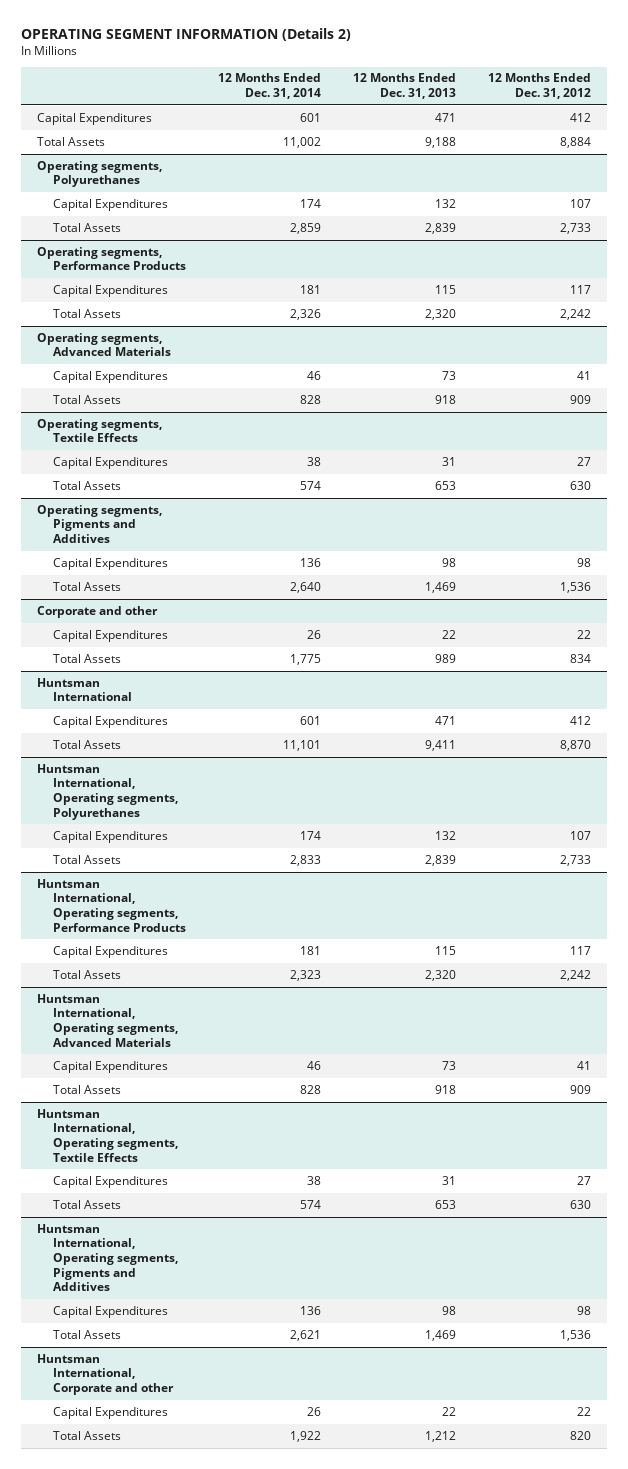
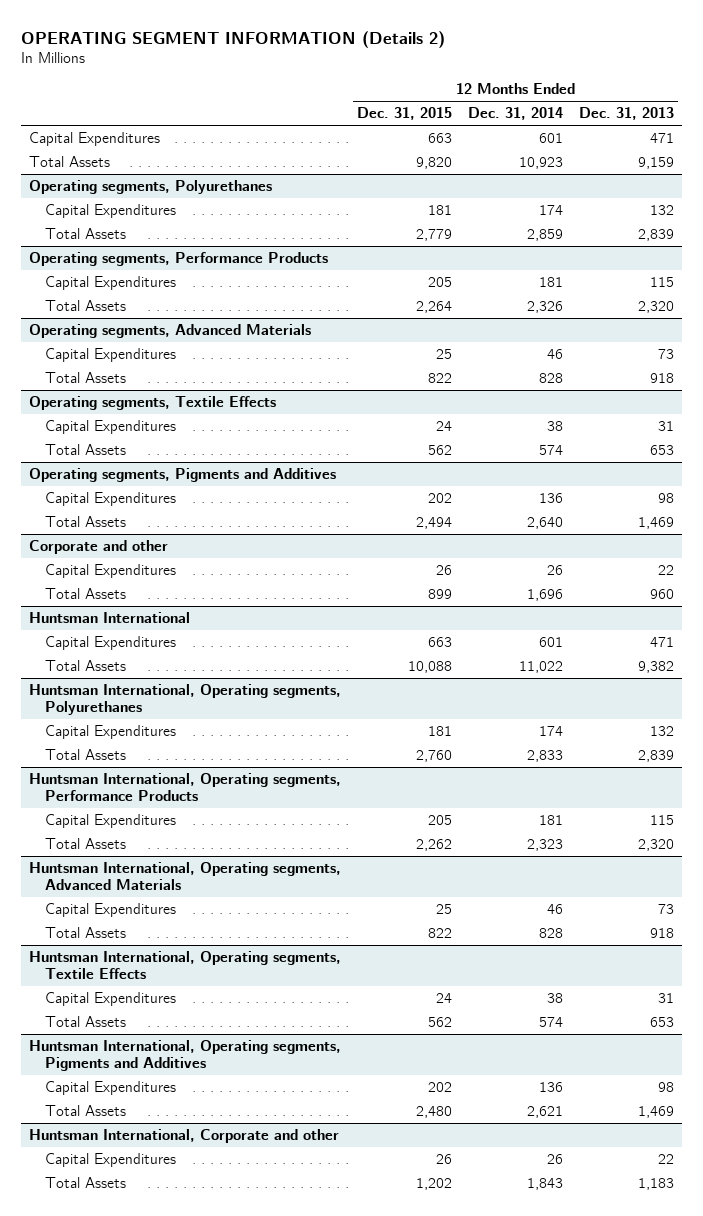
- | 12 Months Ended Dec. 31, 2014 | 12 Months Ended Dec. 31, 2013 | 12 Months Ended Dec. 31, 2012
+ | 12 Months Ended Dec. 31, 2015 | 12 Months Ended Dec. 31, 2014 | 12 Months Ended Dec. 31, 2013
- Total Assets | 11,002 | 9,188 | 8,884
+ Total Assets | 9,820 | 10,923 | 9,159
@ Corporate and other
- Total Assets | 1,775 | 989 | 834
+ Total Assets | 899 | 1,696 | 960
@ Huntsman International
- Total Assets | 11,101 | 9,411 | 8,870
+ Total Assets | 10,088 | 11,022 | 9,382
@ Huntsman International, Corporate and other
- Total Assets | 1,922 | 1,212 | 820
+ Total Assets | 1,202 | 1,843 | 1,183

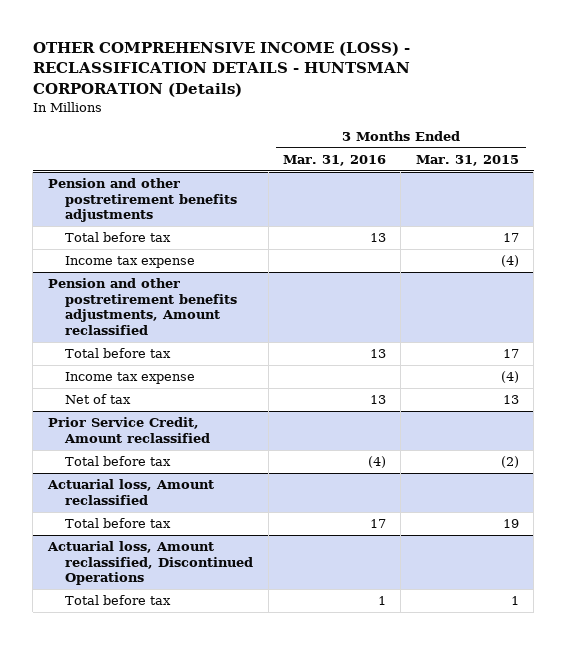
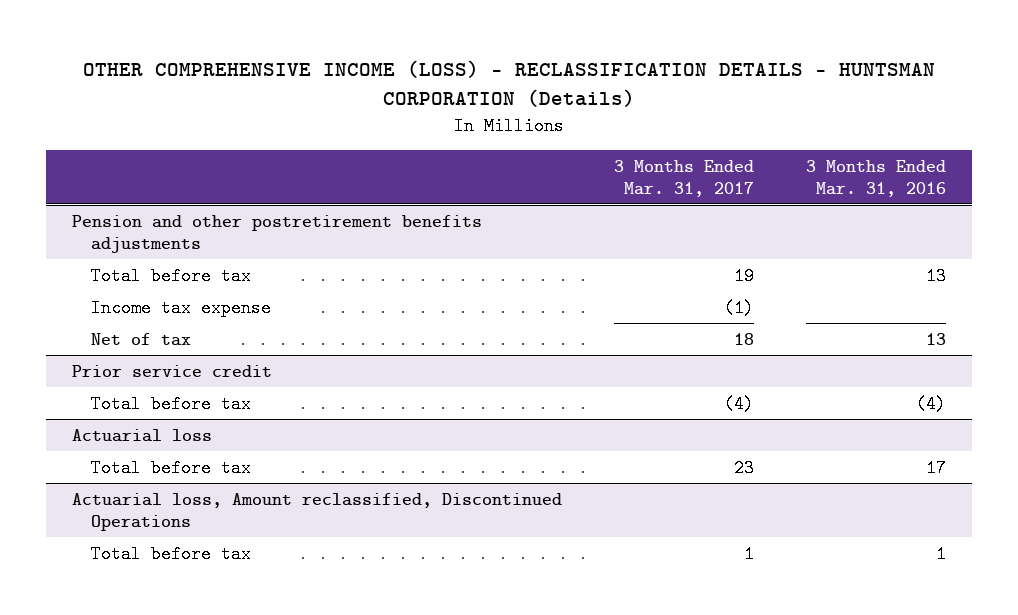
- | 3 Months Ended Mar. 31, 2016 | 3 Months Ended Mar. 31, 2015
+ | 3 Months Ended Mar. 31, 2017 | 3 Months Ended Mar. 31, 2016
- Pension and other postretirement benefits adjustments, Amount reclassified
- Total before tax | 13 | 17
- Income tax expense | | (4)
- Prior Service Credit, Amount reclassified
+ Prior service credit
- Actuarial loss, Amount reclassified
+ Actuarial loss

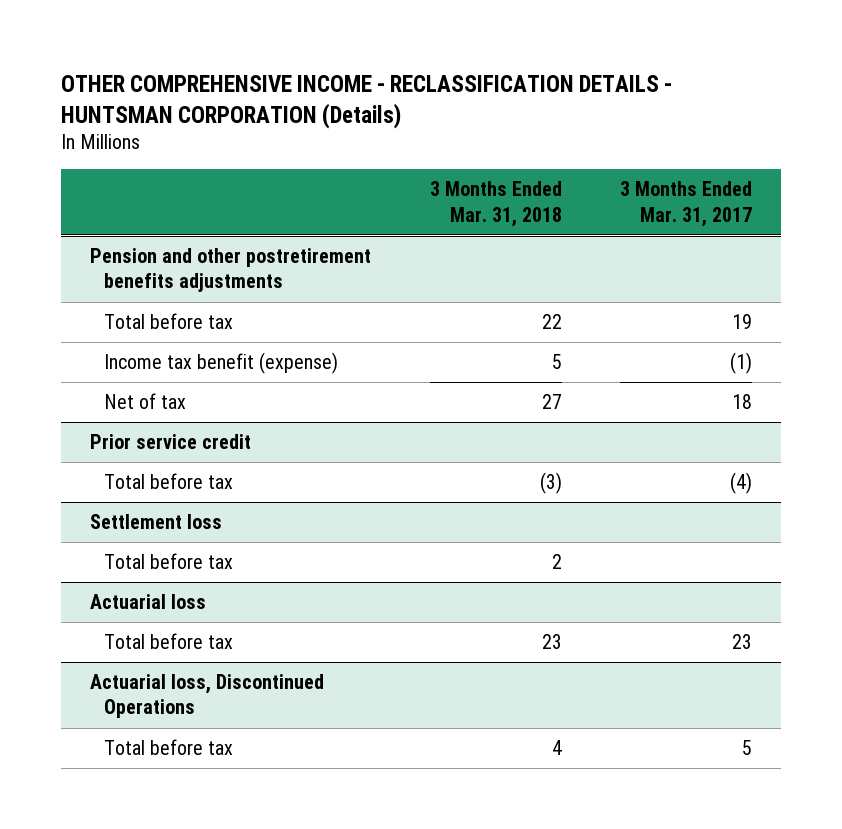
- OTHER COMPREHENSIVE INCOME (LOSS) - RECLASSIFICATION DETAILS - HUNTSMAN CORPORATION (Details)
+ OTHER COMPREHENSIVE INCOME - RECLASSIFICATION DETAILS - HUNTSMAN CORPORATION (Details)
- | 3 Months Ended Mar. 31, 2017 | 3 Months Ended Mar. 31, 2016
+ | 3 Months Ended Mar. 31, 2018 | 3 Months Ended Mar. 31, 2017
@ Pension and other postretirement benefits adjustments
- Income tax expense | (1) |
+ Income tax benefit (expense) | 5 | (1)
+ Settlement loss
+ Total before tax | 2 |
- Actuarial loss, Amount reclassified, Discontinued Operations
- Total before tax | 1 | 1
+ Actuarial loss, Discontinued Operations
+ Total before tax | 4 | 5

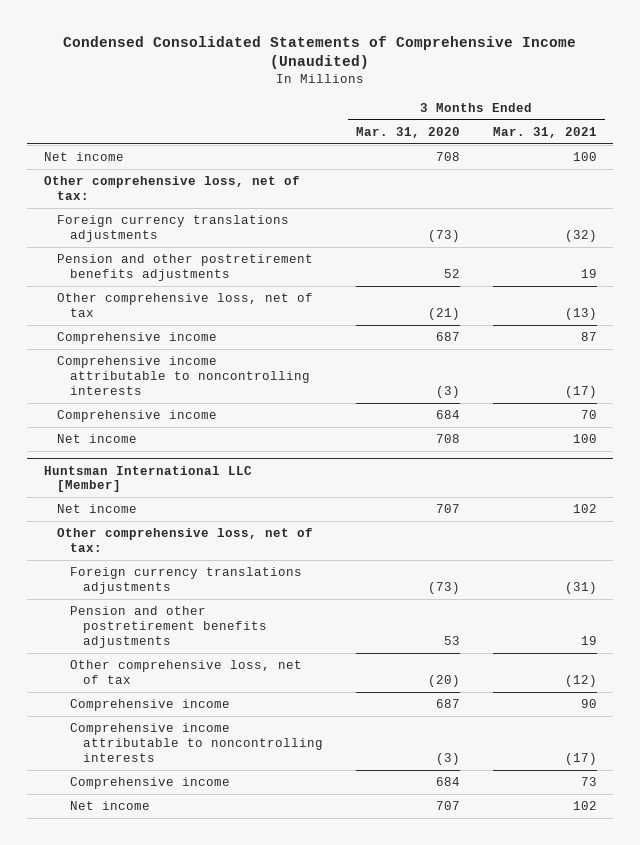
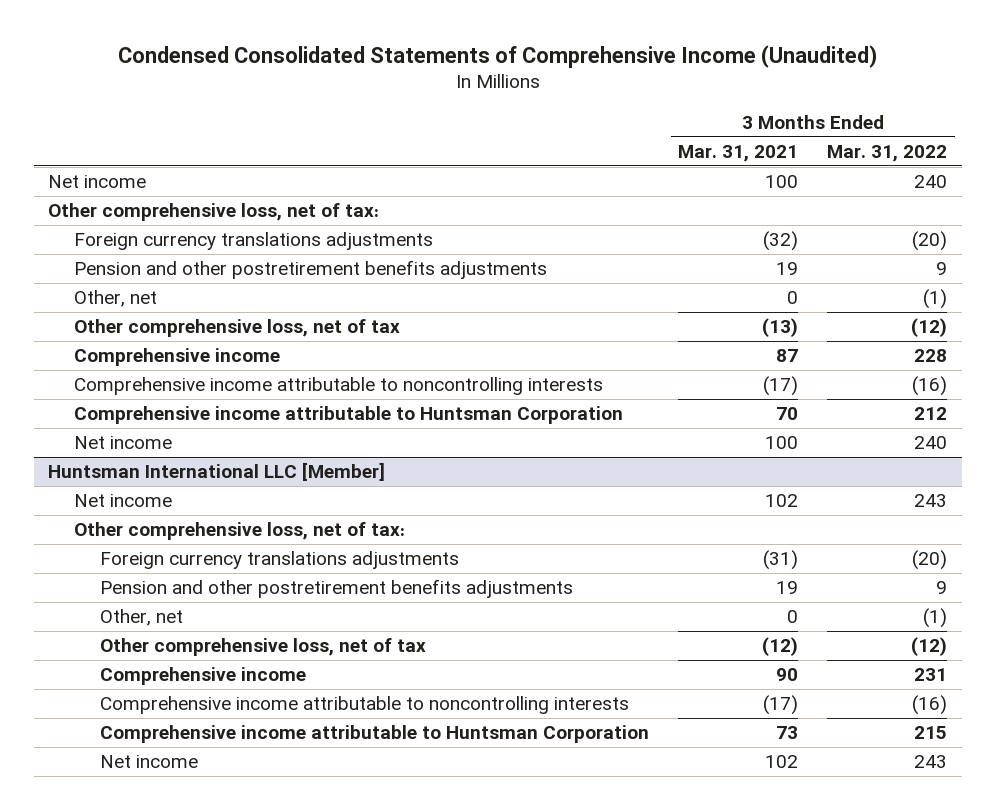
- | 3 Months Ended Mar. 31, 2020 | 3 Months Ended Mar. 31, 2021
+ | 3 Months Ended Mar. 31, 2021 | 3 Months Ended Mar. 31, 2022
+ Other, net | 0 | (1)
- Comprehensive income | 684 | 70
+ Comprehensive income attributable to Huntsman Corporation | 70 | 212
@ Huntsman International LLC [Member]
+ Other, net | 0 | (1)
- Comprehensive income | 684 | 73
+ Comprehensive income attributable to Huntsman Corporation | 73 | 215

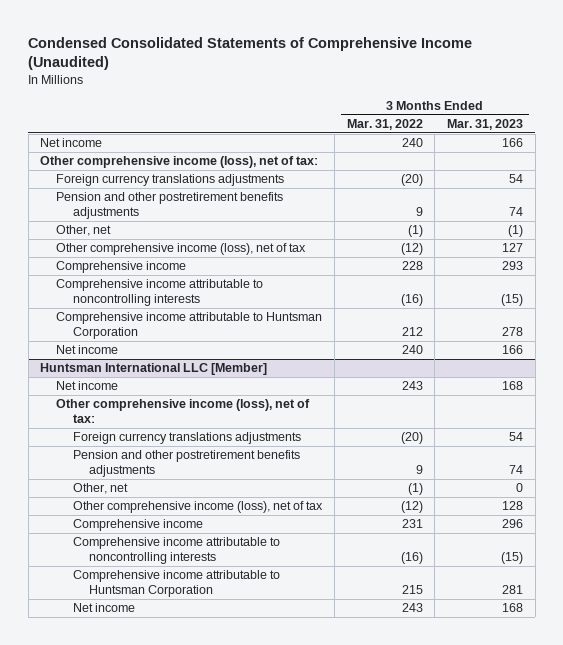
- | 3 Months Ended Mar. 31, 2021 | 3 Months Ended Mar. 31, 2022
+ | 3 Months Ended Mar. 31, 2022 | 3 Months Ended Mar. 31, 2023
- Other comprehensive loss, net of tax:
+ Other comprehensive income (loss), net of tax:
- Other comprehensive loss, net of tax | (13) | (12)
+ Other comprehensive income (loss), net of tax | (12) | 127
@ Huntsman International LLC [Member]
- Other comprehensive loss, net of tax:
+ Other comprehensive income (loss), net of tax:
- Other comprehensive loss, net of tax | (12) | (12)
+ Other comprehensive income (loss), net of tax | (12) | 128

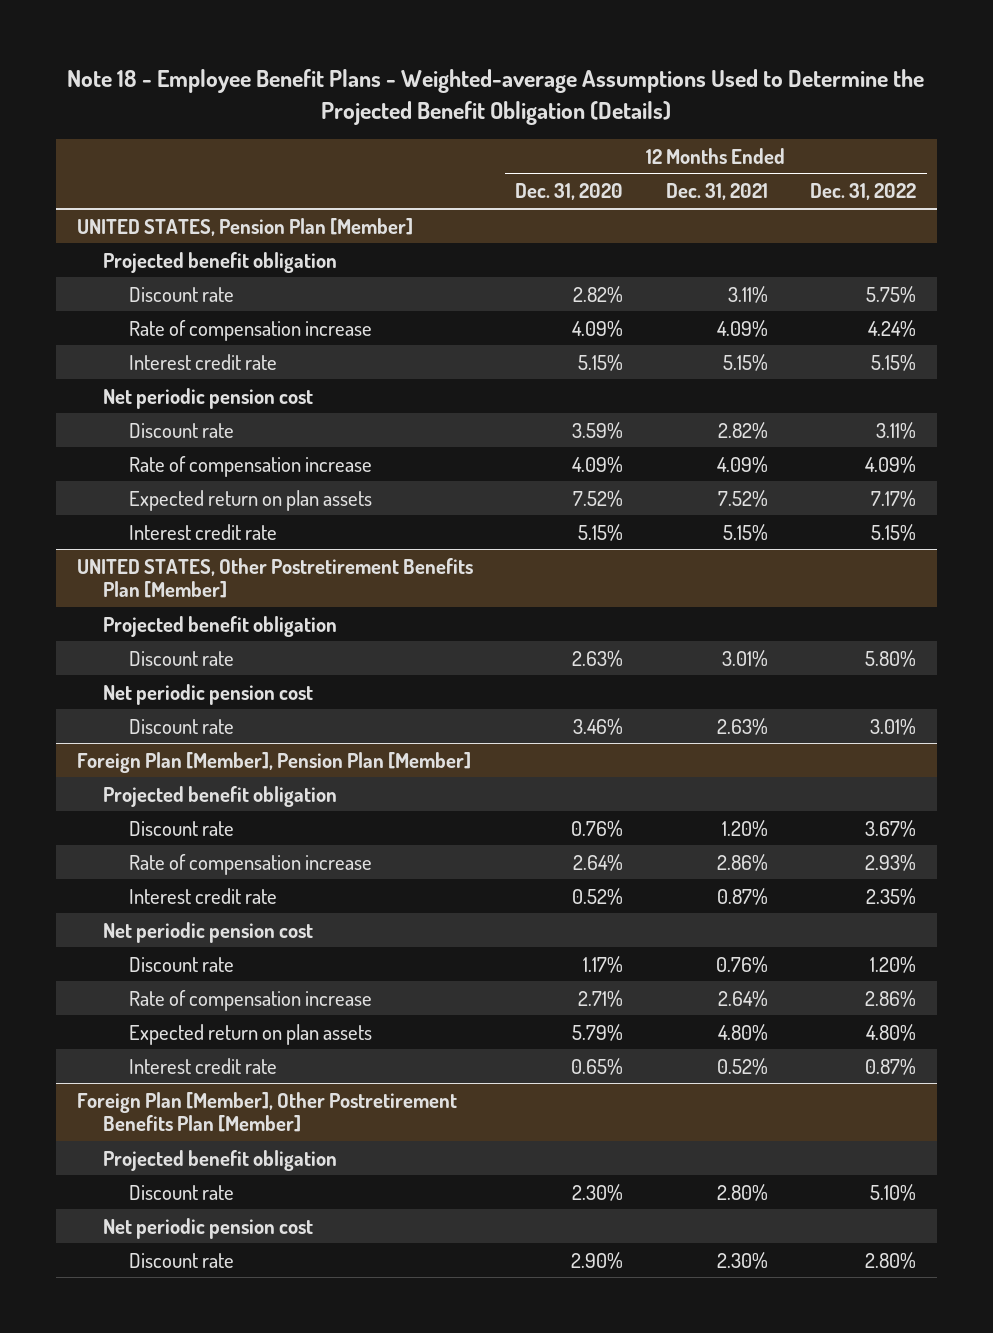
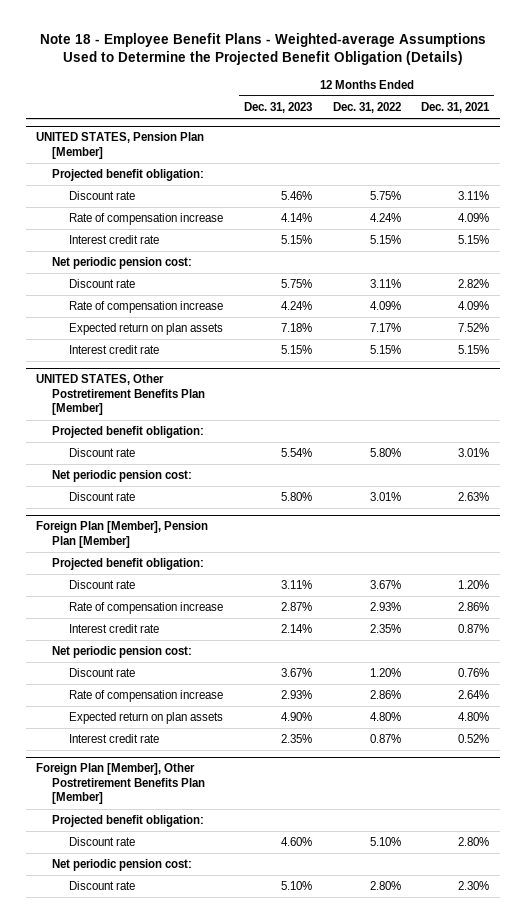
- | 12 Months Ended Dec. 31, 2020 | 12 Months Ended Dec. 31, 2021 | 12 Months Ended Dec. 31, 2022
+ | 12 Months Ended Dec. 31, 2023 | 12 Months Ended Dec. 31, 2022 | 12 Months Ended Dec. 31, 2021
@ UNITED STATES, Pension Plan [Member]
- Projected benefit obligation
+ Projected benefit obligation:
- Net periodic pension cost
+ Net periodic pension cost:
@ UNITED STATES, Other Postretirement Benefits Plan [Member]
- Projected benefit obligation
+ Projected benefit obligation:
- Net periodic pension cost
+ Net periodic pension cost:
@ Foreign Plan [Member], Pension Plan [Member]
- Projected benefit obligation
+ Projected benefit obligation:
- Net periodic pension cost
+ Net periodic pension cost:
@ Foreign Plan [Member], Other Postretirement Benefits Plan [Member]
- Projected benefit obligation
+ Projected benefit obligation:
- Net periodic pension cost
+ Net periodic pension cost:

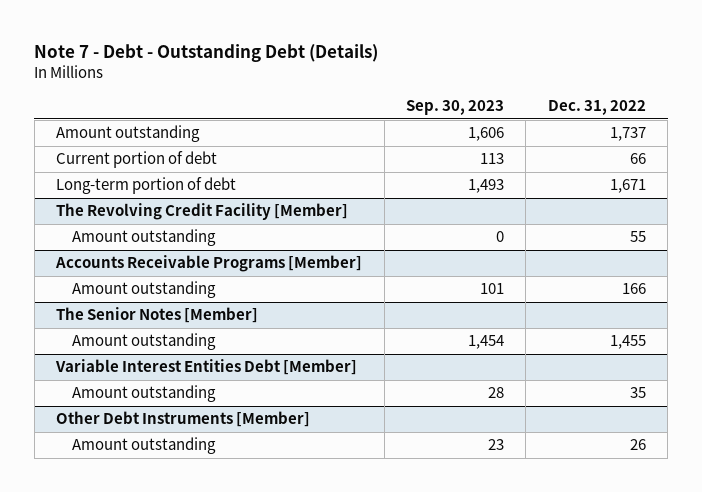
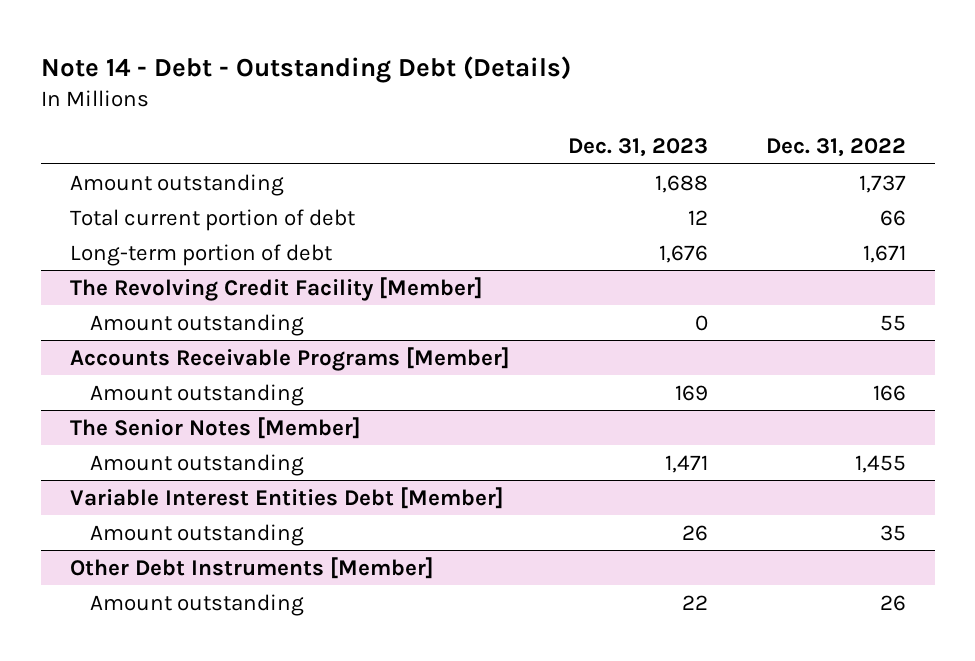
- Note 7 - Debt - Outstanding Debt (Details)
+ Note 14 - Debt - Outstanding Debt (Details)
- | Sep. 30, 2023 | Dec. 31, 2022
+ | Dec. 31, 2023 | Dec. 31, 2022
- Current portion of debt | 113 | 66
+ Total current portion of debt | 12 | 66

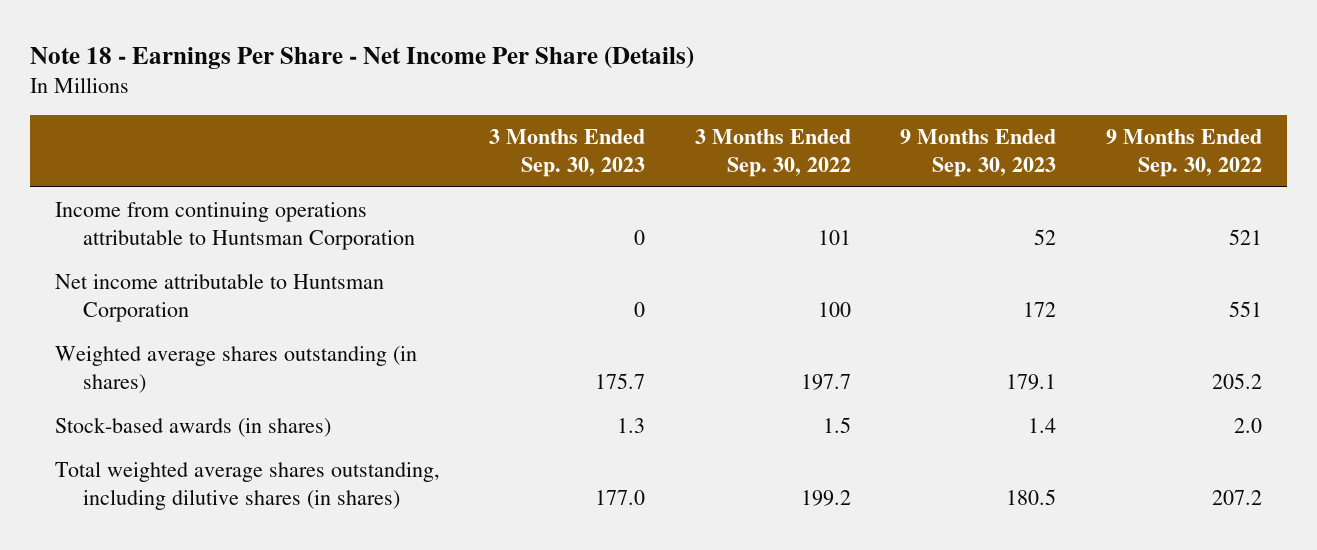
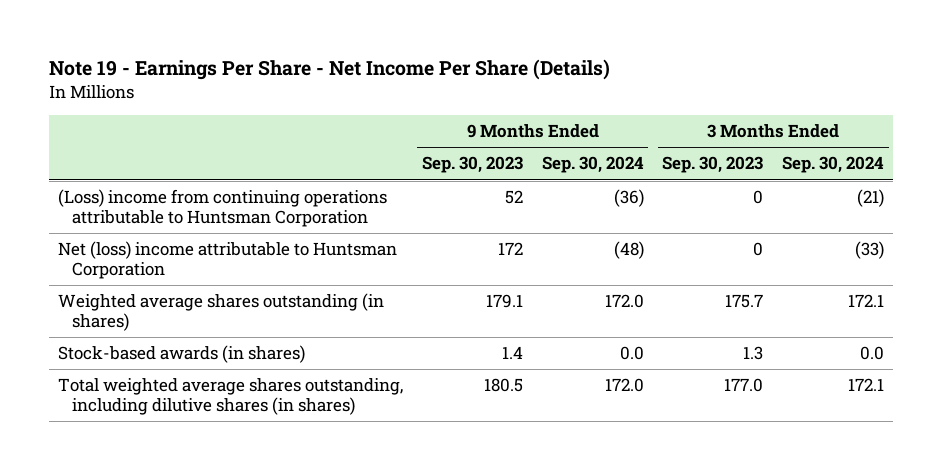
- Note 18 - Earnings Per Share - Net Income Per Share (Details)
+ Note 19 - Earnings Per Share - Net Income Per Share (Details)
- | 3 Months Ended Sep. 30, 2023 | 3 Months Ended Sep. 30, 2022 | 9 Months Ended Sep. 30, 2023 | 9 Months Ended Sep. 30, 2022
+ | 9 Months Ended Sep. 30, 2023 | 9 Months Ended Sep. 30, 2024 | 3 Months Ended Sep. 30, 2023 | 3 Months Ended Sep. 30, 2024
- Income from continuing operations attributable to Huntsman Corporation | 0 | 101 | 52 | 521
- Net income attributable to Huntsman Corporation | 0 | 100 | 172 | 551
+ (Loss) income from continuing operations attributable to Huntsman Corporation | 52 | (36) | 0 | (21)
+ Net (loss) income attributable to Huntsman Corporation | 172 | (48) | 0 | (33)

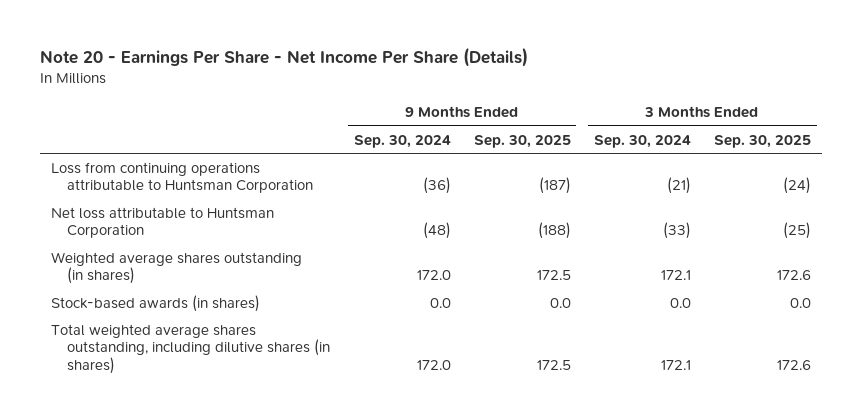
- Note 19 - Earnings Per Share - Net Income Per Share (Details)
+ Note 20 - Earnings Per Share - Net Income Per Share (Details)
- | 9 Months Ended Sep. 30, 2023 | 9 Months Ended Sep. 30, 2024 | 3 Months Ended Sep. 30, 2023 | 3 Months Ended Sep. 30, 2024
+ | 9 Months Ended Sep. 30, 2024 | 9 Months Ended Sep. 30, 2025 | 3 Months Ended Sep. 30, 2024 | 3 Months Ended Sep. 30, 2025
- (Loss) income from continuing operations attributable to Huntsman Corporation | 52 | (36) | 0 | (21)
- Net (loss) income attributable to Huntsman Corporation | 172 | (48) | 0 | (33)
+ Loss from continuing operations attributable to Huntsman Corporation | (36) | (187) | (21) | (24)
+ Net loss attributable to Huntsman Corporation | (48) | (188) | (33) | (25)

